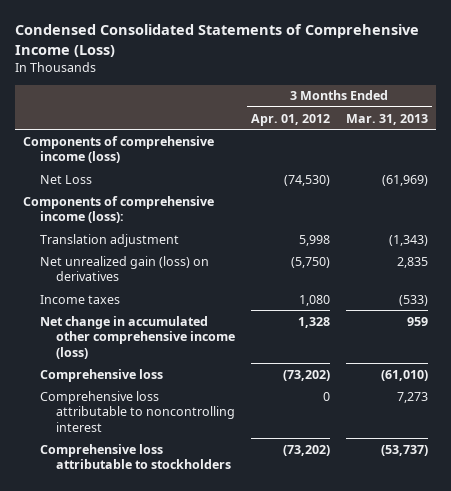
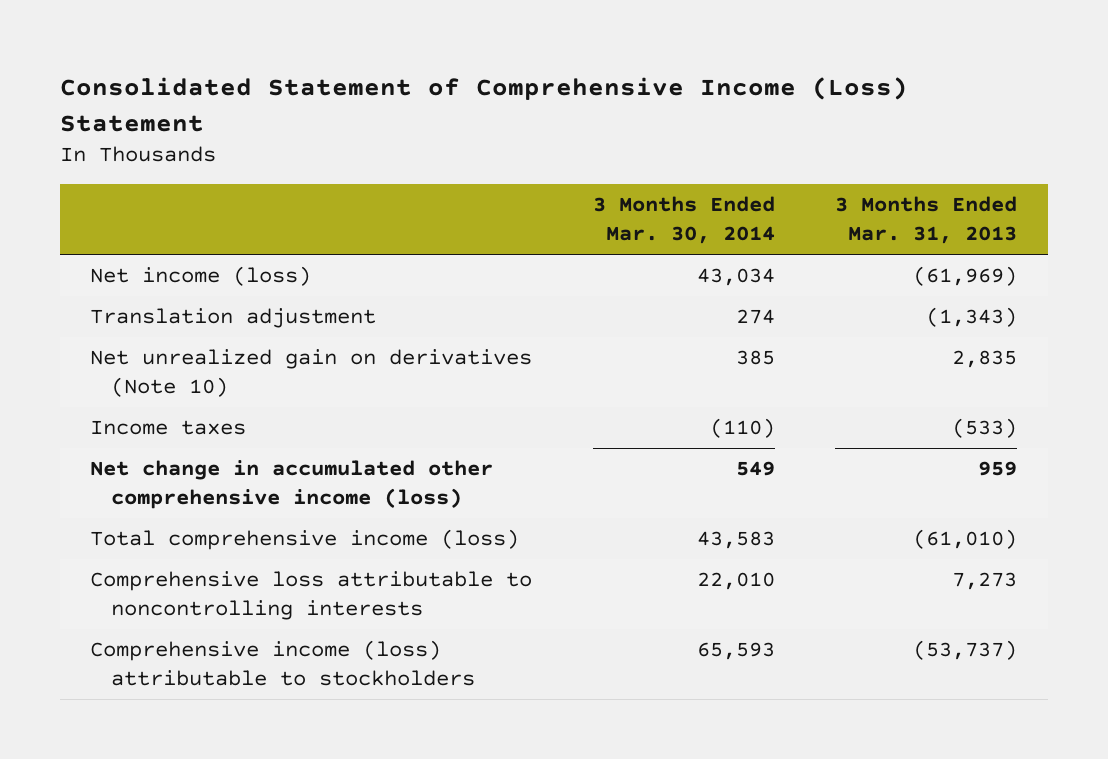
- Condensed Consolidated Statements of Comprehensive Income (Loss)
+ Consolidated Statement of Comprehensive Income (Loss) Statement
- | 3 Months Ended Apr. 01, 2012 | 3 Months Ended Mar. 31, 2013
+ | 3 Months Ended Mar. 30, 2014 | 3 Months Ended Mar. 31, 2013
- Components of comprehensive income (loss)
- Net Loss | (74,530) | (61,969)
- Components of comprehensive income (loss):
+ Net income (loss) | 43,034 | (61,969)
- Net unrealized gain (loss) on derivatives | (5,750) | 2,835
+ Net unrealized gain on derivatives (Note 10) | 385 | 2,835
- Comprehensive loss | (73,202) | (61,010)
- Comprehensive loss attributable to noncontrolling interest | 0 | 7,273
- Comprehensive loss attributable to stockholders | (73,202) | (53,737)
+ Total comprehensive income (loss) | 43,583 | (61,010)
+ Comprehensive loss attributable to noncontrolling interests | 22,010 | 7,273
+ Comprehensive income (loss) attributable to stockholders | 65,593 | (53,737)

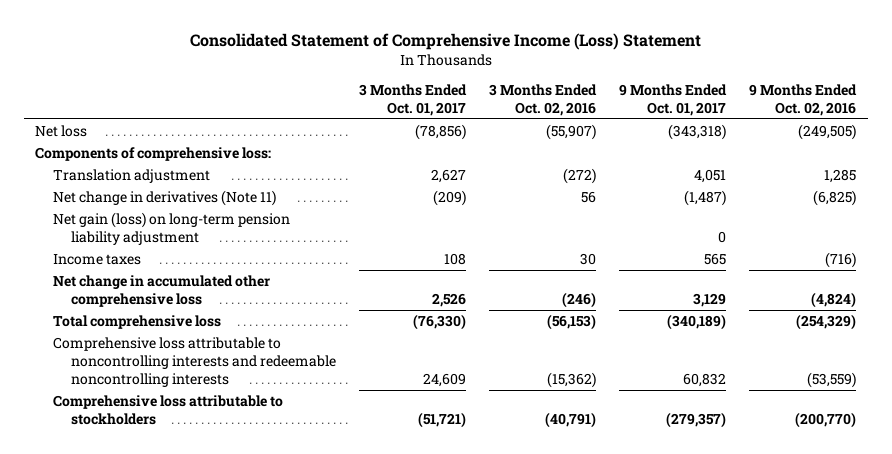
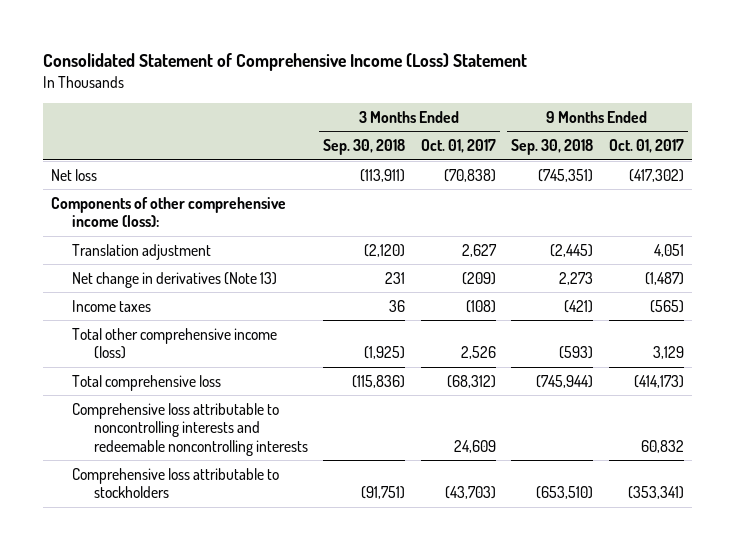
- | 3 Months Ended Oct. 01, 2017 | 3 Months Ended Oct. 02, 2016 | 9 Months Ended Oct. 01, 2017 | 9 Months Ended Oct. 02, 2016
+ | 3 Months Ended Sep. 30, 2018 | 3 Months Ended Oct. 01, 2017 | 9 Months Ended Sep. 30, 2018 | 9 Months Ended Oct. 01, 2017
- Net loss | (78,856) | (55,907) | (343,318) | (249,505)
- Components of comprehensive loss:
+ Net loss | (113,911) | (70,838) | (745,351) | (417,302)
+ Components of other comprehensive income (loss):
- Net change in derivatives (Note 11) | (209) | 56 | (1,487) | (6,825)
- Net gain (loss) on long-term pension liability adjustment | | | 0 |
- Income taxes | 108 | 30 | 565 | (716)
- Net change in accumulated other comprehensive loss | 2,526 | (246) | 3,129 | (4,824)
- Total comprehensive loss | (76,330) | (56,153) | (340,189) | (254,329)
+ Net change in derivatives (Note 13) | 231 | (209) | 2,273 | (1,487)
+ Income taxes | 36 | (108) | (421) | (565)
+ Total other comprehensive income (loss) | (1,925) | 2,526 | (593) | 3,129
+ Total comprehensive loss | (115,836) | (68,312) | (745,944) | (414,173)
- Comprehensive loss attributable to stockholders | (51,721) | (40,791) | (279,357) | (200,770)
+ Comprehensive loss attributable to stockholders | (91,751) | (43,703) | (653,510) | (353,341)

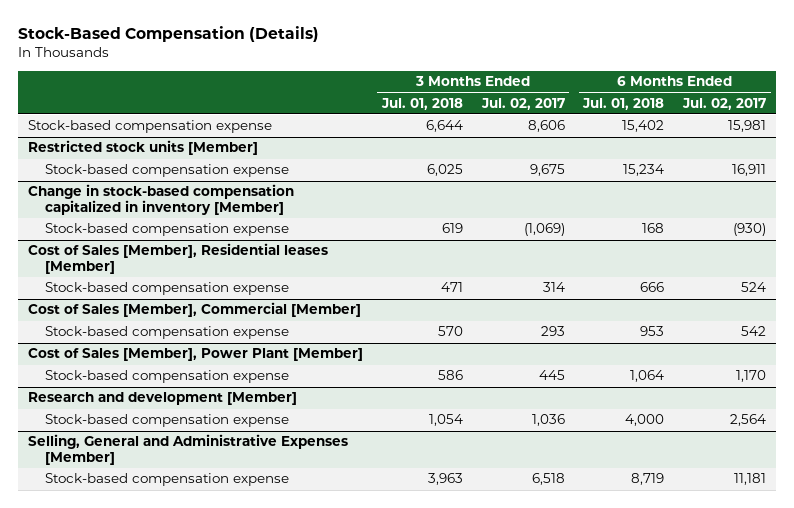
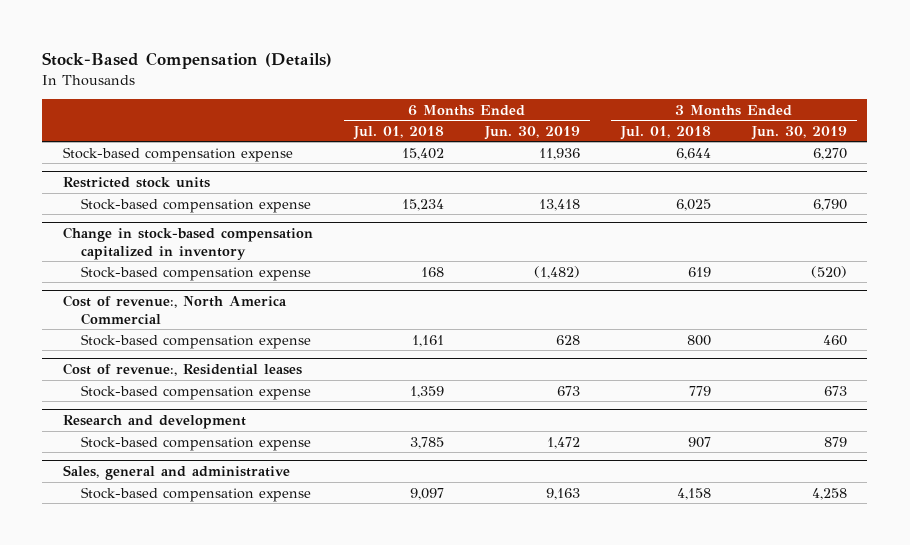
- | 3 Months Ended Jul. 01, 2018 | 3 Months Ended Jul. 02, 2017 | 6 Months Ended Jul. 01, 2018 | 6 Months Ended Jul. 02, 2017
+ | 6 Months Ended Jul. 01, 2018 | 6 Months Ended Jun. 30, 2019 | 3 Months Ended Jul. 01, 2018 | 3 Months Ended Jun. 30, 2019
- Restricted stock units [Member]
+ Restricted stock units
- Change in stock-based compensation capitalized in inventory [Member]
+ Change in stock-based compensation capitalized in inventory
- Cost of Sales [Member], Residential leases [Member]
- Stock-based compensation expense | 471 | 314 | 666 | 524
- Cost of Sales [Member], Commercial [Member]
- Stock-based compensation expense | 570 | 293 | 953 | 542
- Cost of Sales [Member], Power Plant [Member]
- Stock-based compensation expense | 586 | 445 | 1,064 | 1,170
- Research and development [Member]
- Stock-based compensation expense | 1,054 | 1,036 | 4,000 | 2,564
- Selling, General and Administrative Expenses [Member]
- Stock-based compensation expense | 3,963 | 6,518 | 8,719 | 11,181
+ Cost of revenue:, North America Commercial
+ Stock-based compensation expense | 1,161 | 628 | 800 | 460
+ Cost of revenue:, Residential leases
+ Stock-based compensation expense | 1,359 | 673 | 779 | 673
+ Research and development
+ Stock-based compensation expense | 3,785 | 1,472 | 907 | 879
+ Sales, general and administrative
+ Stock-based compensation expense | 9,097 | 9,163 | 4,158 | 4,258

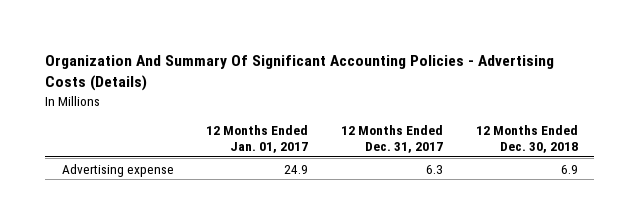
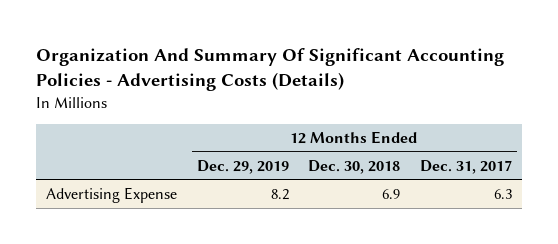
- | 12 Months Ended Jan. 01, 2017 | 12 Months Ended Dec. 31, 2017 | 12 Months Ended Dec. 30, 2018
+ | 12 Months Ended Dec. 29, 2019 | 12 Months Ended Dec. 30, 2018 | 12 Months Ended Dec. 31, 2017
- Advertising expense | 24.9 | 6.3 | 6.9
+ Advertising Expense | 8.2 | 6.9 | 6.3

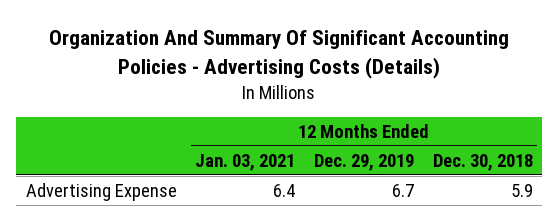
- | 12 Months Ended Dec. 29, 2019 | 12 Months Ended Dec. 30, 2018 | 12 Months Ended Dec. 31, 2017
+ | 12 Months Ended Jan. 03, 2021 | 12 Months Ended Dec. 29, 2019 | 12 Months Ended Dec. 30, 2018
- Advertising Expense | 8.2 | 6.9 | 6.3
+ Advertising Expense | 6.4 | 6.7 | 5.9

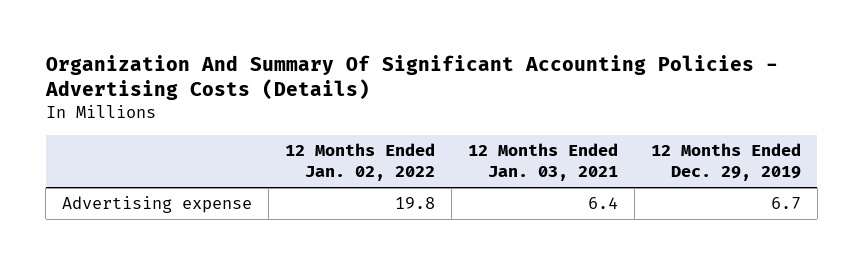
- | 12 Months Ended Jan. 03, 2021 | 12 Months Ended Dec. 29, 2019 | 12 Months Ended Dec. 30, 2018
+ | 12 Months Ended Jan. 02, 2022 | 12 Months Ended Jan. 03, 2021 | 12 Months Ended Dec. 29, 2019
- Advertising Expense | 6.4 | 6.7 | 5.9
+ Advertising expense | 19.8 | 6.4 | 6.7

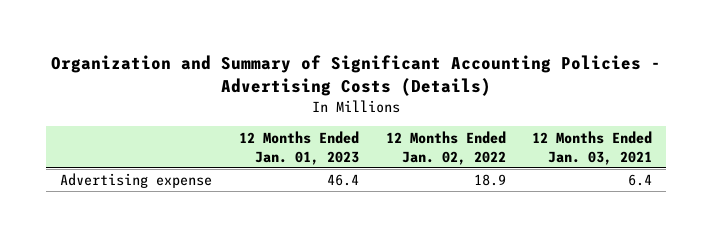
- Organization And Summary Of Significant Accounting Policies - Advertising Costs (Details)
+ Organization and Summary of Significant Accounting Policies - Advertising Costs (Details)
- | 12 Months Ended Jan. 02, 2022 | 12 Months Ended Jan. 03, 2021 | 12 Months Ended Dec. 29, 2019
+ | 12 Months Ended Jan. 01, 2023 | 12 Months Ended Jan. 02, 2022 | 12 Months Ended Jan. 03, 2021
- Advertising expense | 19.8 | 6.4 | 6.7
+ Advertising expense | 46.4 | 18.9 | 6.4

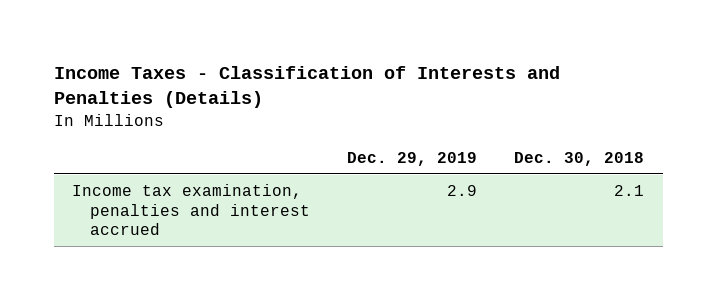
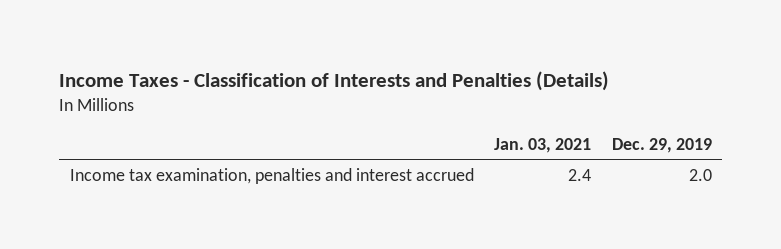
- | Dec. 29, 2019 | Dec. 30, 2018
+ | Jan. 03, 2021 | Dec. 29, 2019
- Income tax examination, penalties and interest accrued | 2.9 | 2.1
+ Income tax examination, penalties and interest accrued | 2.4 | 2.0

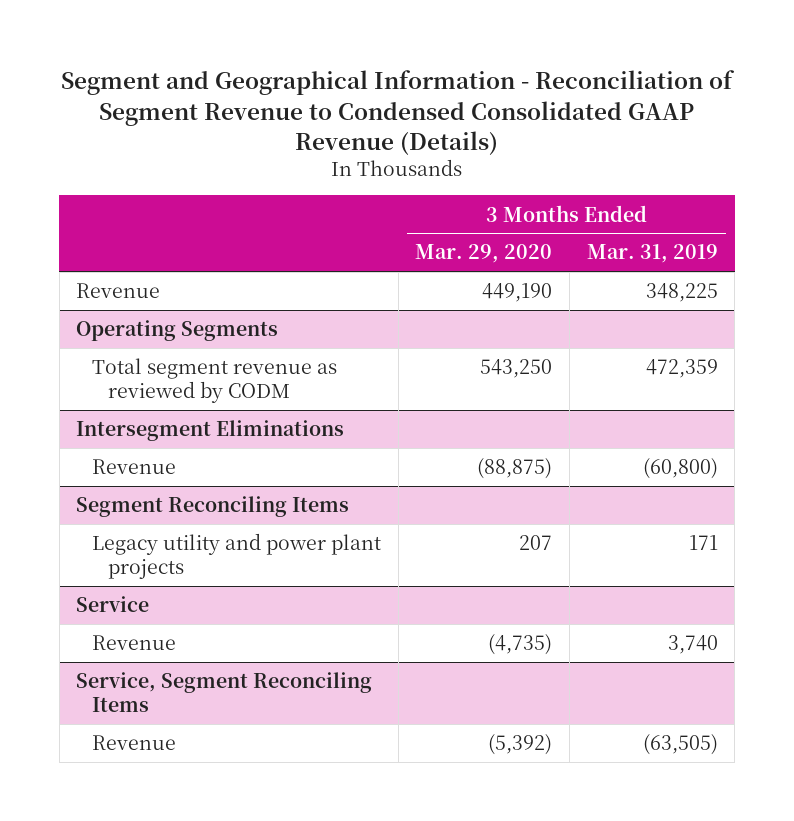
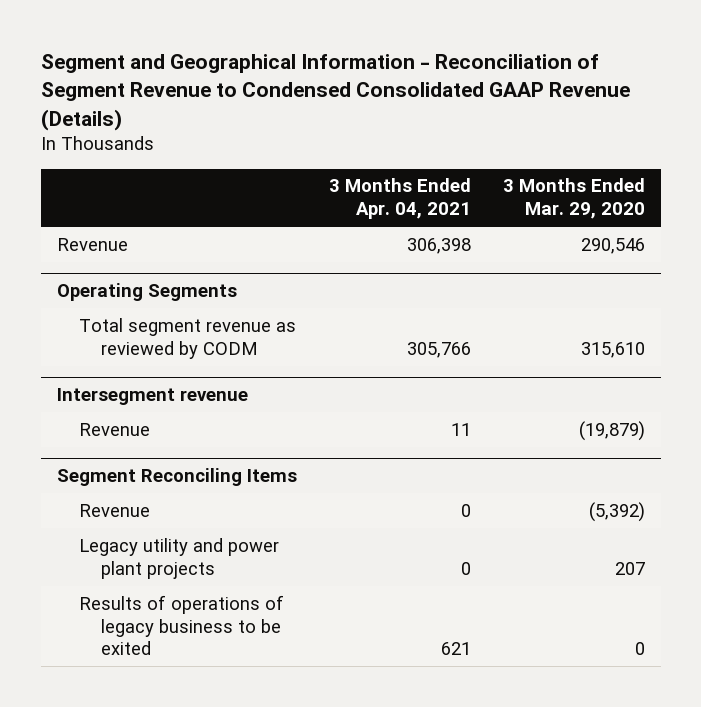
- | 3 Months Ended Mar. 29, 2020 | 3 Months Ended Mar. 31, 2019
+ | 3 Months Ended Apr. 04, 2021 | 3 Months Ended Mar. 29, 2020
- Revenue | 449,190 | 348,225
+ Revenue | 306,398 | 290,546
@ Operating Segments
- Total segment revenue as reviewed by CODM | 543,250 | 472,359
- Intersegment Eliminations
- Revenue | (88,875) | (60,800)
@ Operating Segments
+ Total segment revenue as reviewed by CODM | 305,766 | 315,610
+ Intersegment revenue
+ Revenue | 11 | (19,879)
- Service
- Revenue | (4,735) | 3,740
- Service, Segment Reconciling Items
@ Segment Reconciling Items
moved down: Legacy utility and power plant projects | 0 | 207
+ Results of operations of legacy business to be exited | 621 | 0

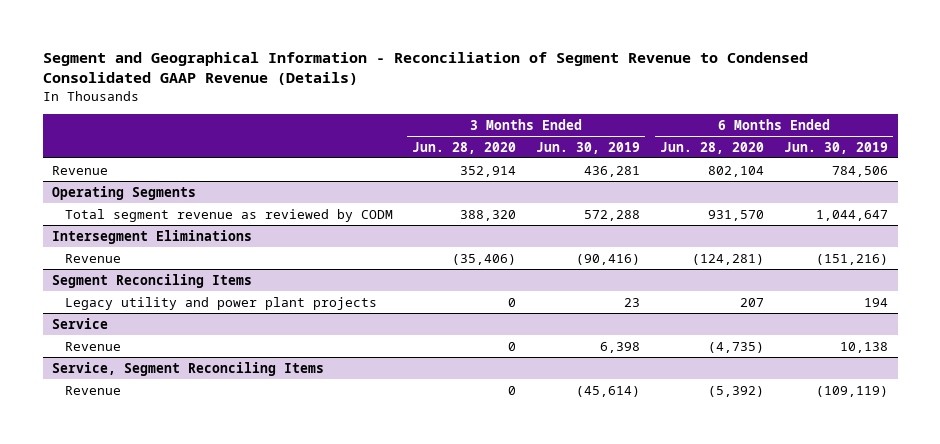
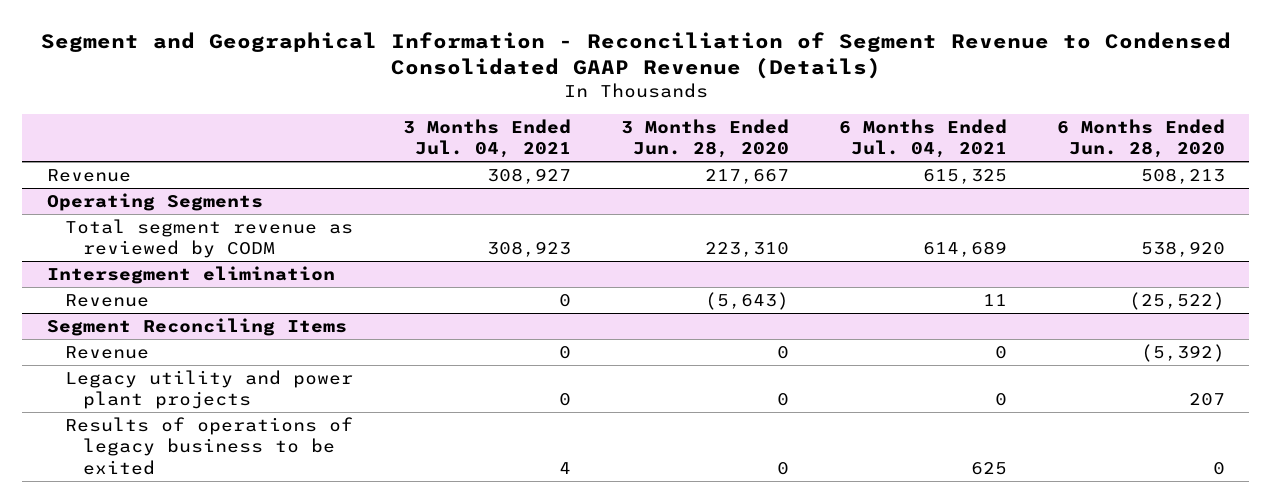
- | 3 Months Ended Jun. 28, 2020 | 3 Months Ended Jun. 30, 2019 | 6 Months Ended Jun. 28, 2020 | 6 Months Ended Jun. 30, 2019
+ | 3 Months Ended Jul. 04, 2021 | 3 Months Ended Jun. 28, 2020 | 6 Months Ended Jul. 04, 2021 | 6 Months Ended Jun. 28, 2020
- Revenue | 352,914 | 436,281 | 802,104 | 784,506
+ Revenue | 308,927 | 217,667 | 615,325 | 508,213
@ Operating Segments
- Total segment revenue as reviewed by CODM | 388,320 | 572,288 | 931,570 | 1,044,647
- Intersegment Eliminations
- Revenue | (35,406) | (90,416) | (124,281) | (151,216)
@ Operating Segments
+ Total segment revenue as reviewed by CODM | 308,923 | 223,310 | 614,689 | 538,920
+ Intersegment elimination
+ Revenue | 0 | (5,643) | 11 | (25,522)
- Service
- Revenue | 0 | 6,398 | (4,735) | 10,138
- Service, Segment Reconciling Items
@ Segment Reconciling Items
moved down: Legacy utility and power plant projects | 0 | 0 | 0 | 207
+ Results of operations of legacy business to be exited | 4 | 0 | 625 | 0

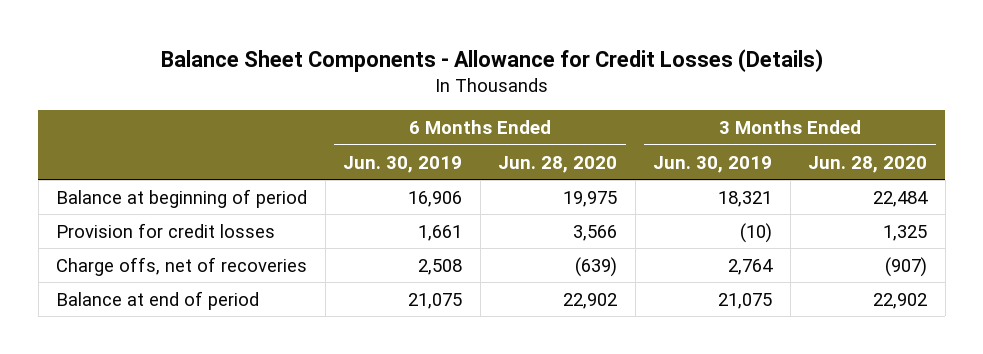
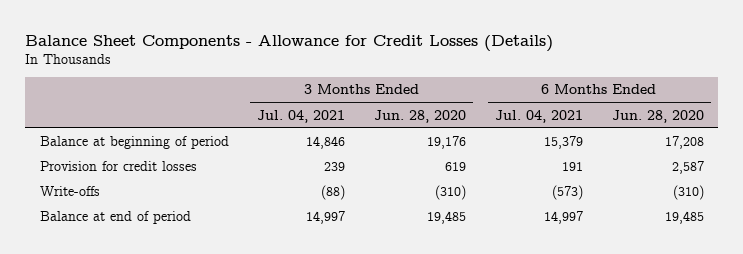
- | 6 Months Ended Jun. 30, 2019 | 6 Months Ended Jun. 28, 2020 | 3 Months Ended Jun. 30, 2019 | 3 Months Ended Jun. 28, 2020
+ | 3 Months Ended Jul. 04, 2021 | 3 Months Ended Jun. 28, 2020 | 6 Months Ended Jul. 04, 2021 | 6 Months Ended Jun. 28, 2020
- Balance at beginning of period | 16,906 | 19,975 | 18,321 | 22,484
- Provision for credit losses | 1,661 | 3,566 | (10) | 1,325
- Charge offs, net of recoveries | 2,508 | (639) | 2,764 | (907)
- Balance at end of period | 21,075 | 22,902 | 21,075 | 22,902
+ Balance at beginning of period | 14,846 | 19,176 | 15,379 | 17,208
+ Provision for credit losses | 239 | 619 | 191 | 2,587
+ Write-offs | (88) | (310) | (573) | (310)
+ Balance at end of period | 14,997 | 19,485 | 14,997 | 19,485

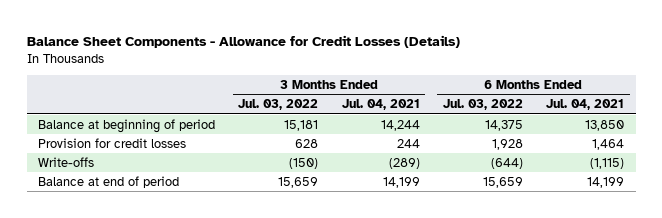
- | 3 Months Ended Jul. 04, 2021 | 3 Months Ended Jun. 28, 2020 | 6 Months Ended Jul. 04, 2021 | 6 Months Ended Jun. 28, 2020
+ | 3 Months Ended Jul. 03, 2022 | 3 Months Ended Jul. 04, 2021 | 6 Months Ended Jul. 03, 2022 | 6 Months Ended Jul. 04, 2021
- Balance at beginning of period | 14,846 | 19,176 | 15,379 | 17,208
- Provision for credit losses | 239 | 619 | 191 | 2,587
- Write-offs | (88) | (310) | (573) | (310)
- Balance at end of period | 14,997 | 19,485 | 14,997 | 19,485
+ Balance at beginning of period | 15,181 | 14,244 | 14,375 | 13,850
+ Provision for credit losses | 628 | 244 | 1,928 | 1,464
+ Write-offs | (150) | (289) | (644) | (1,115)
+ Balance at end of period | 15,659 | 14,199 | 15,659 | 14,199

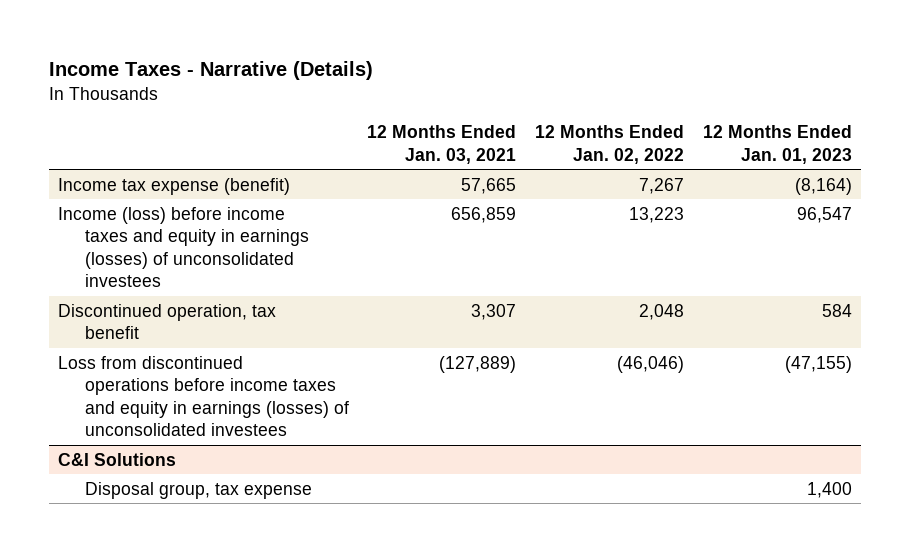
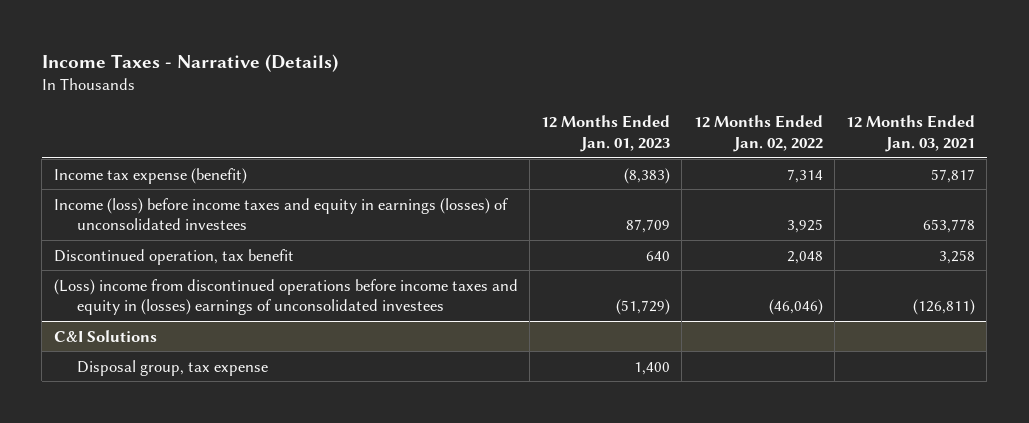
- | 12 Months Ended Jan. 03, 2021 | 12 Months Ended Jan. 02, 2022 | 12 Months Ended Jan. 01, 2023
+ | 12 Months Ended Jan. 01, 2023 | 12 Months Ended Jan. 02, 2022 | 12 Months Ended Jan. 03, 2021
- Income tax expense (benefit) | 57,665 | 7,267 | (8,164)
- Income (loss) before income taxes and equity in earnings (losses) of unconsolidated investees | 656,859 | 13,223 | 96,547
- Discontinued operation, tax benefit | 3,307 | 2,048 | 584
- Loss from discontinued operations before income taxes and equity in earnings (losses) of unconsolidated investees | (127,889) | (46,046) | (47,155)
+ Income tax expense (benefit) | (8,383) | 7,314 | 57,817
+ Income (loss) before income taxes and equity in earnings (losses) of unconsolidated investees | 87,709 | 3,925 | 653,778
+ Discontinued operation, tax benefit | 640 | 2,048 | 3,258
+ (Loss) income from discontinued operations before income taxes and equity in (losses) earnings of unconsolidated investees | (51,729) | (46,046) | (126,811)

